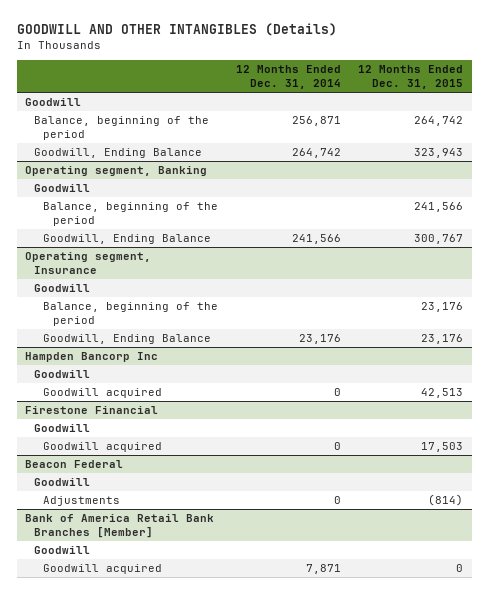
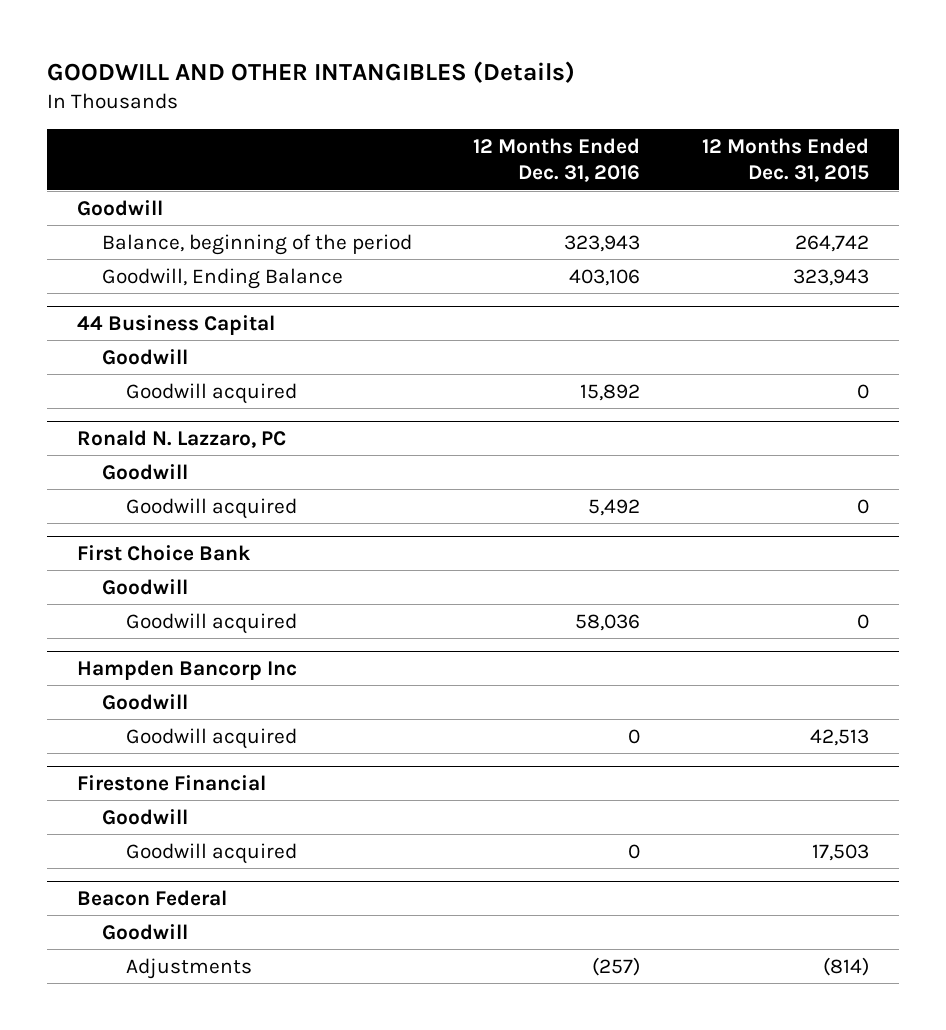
- | 12 Months Ended Dec. 31, 2014 | 12 Months Ended Dec. 31, 2015
+ | 12 Months Ended Dec. 31, 2016 | 12 Months Ended Dec. 31, 2015
- Operating segment, Banking
+ 44 Business Capital
- Balance, beginning of the period | | 241,566
- Goodwill, Ending Balance | 241,566 | 300,767
- Operating segment, Insurance
+ Goodwill acquired | 15,892 | 0
+ Ronald N. Lazzaro, PC
- Balance, beginning of the period | | 23,176
- Goodwill, Ending Balance | 23,176 | 23,176
+ Goodwill acquired | 5,492 | 0
+ First Choice Bank
+ Goodwill
+ Goodwill acquired | 58,036 | 0
- Bank of America Retail Bank Branches [Member]
- Goodwill
- Goodwill acquired | 7,871 | 0

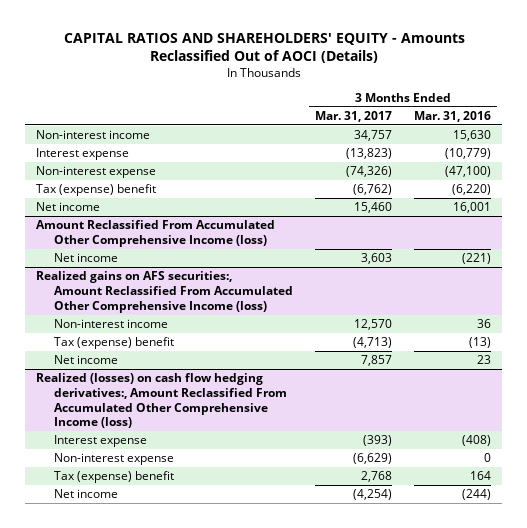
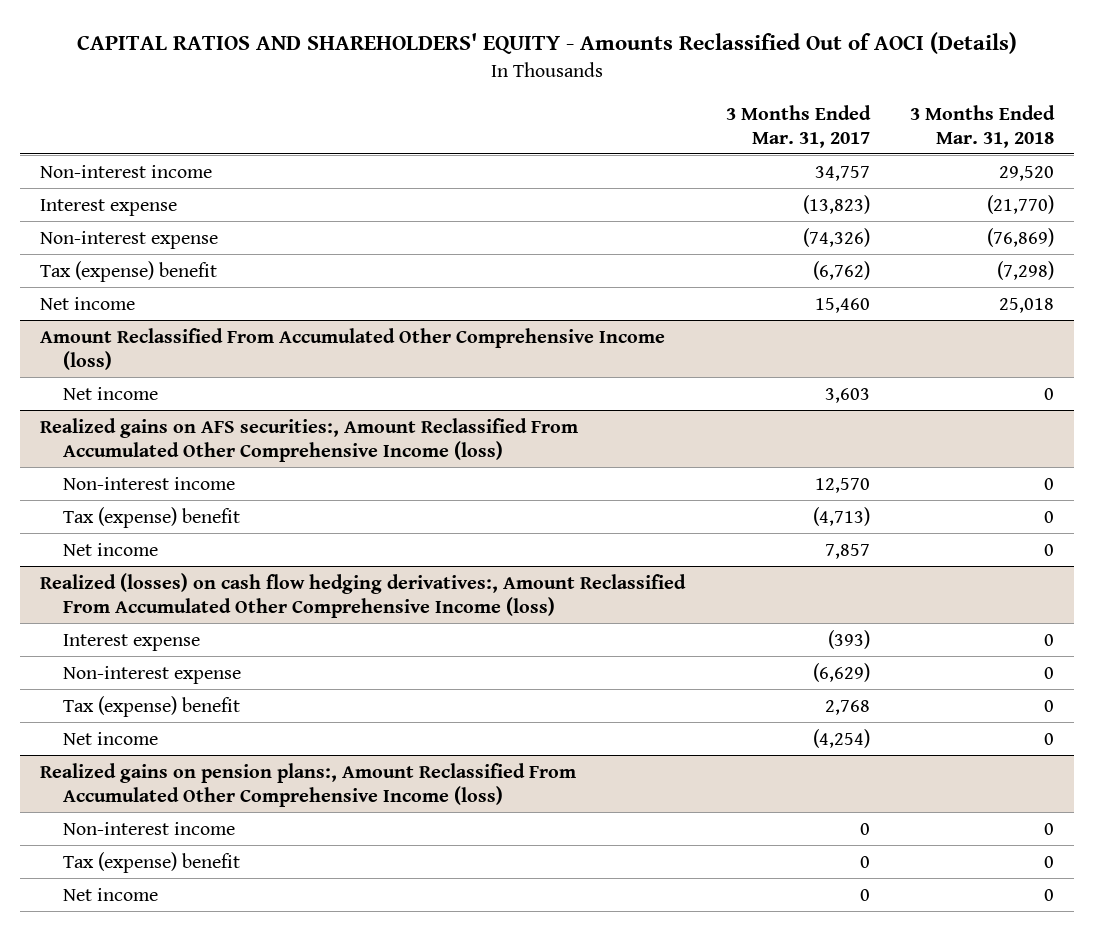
- | 3 Months Ended Mar. 31, 2017 | 3 Months Ended Mar. 31, 2016
+ | 3 Months Ended Mar. 31, 2017 | 3 Months Ended Mar. 31, 2018
+ Realized gains on pension plans:, Amount Reclassified From Accumulated Other Comprehensive Income (loss)
+ Non-interest income | 0 | 0
+ Tax (expense) benefit | 0 | 0
+ Net income | 0 | 0

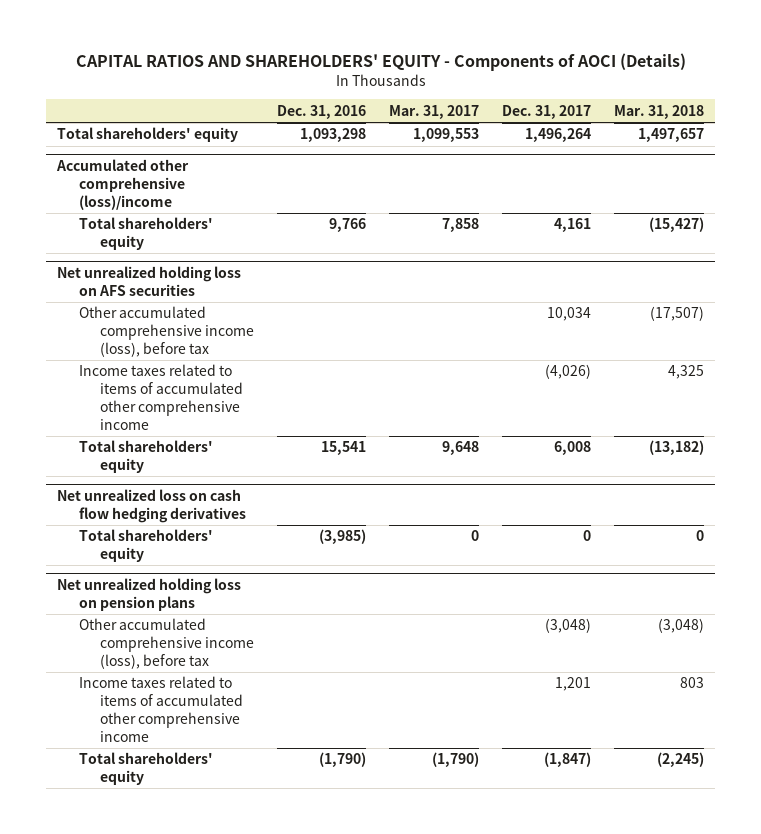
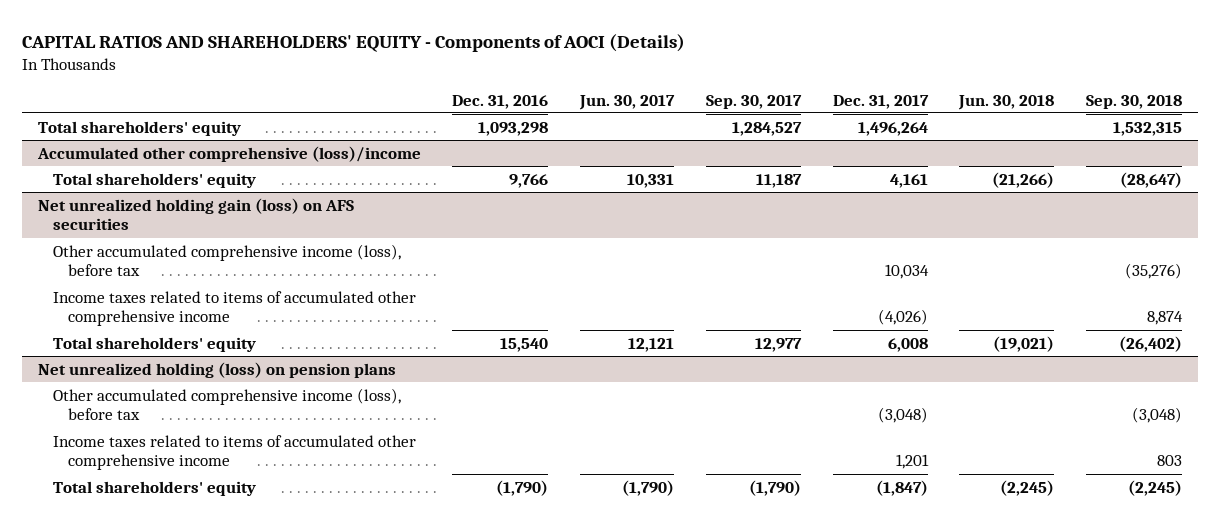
- | Dec. 31, 2016 | Mar. 31, 2017 | Dec. 31, 2017 | Mar. 31, 2018
+ | Dec. 31, 2016 | Jun. 30, 2017 | Sep. 30, 2017 | Dec. 31, 2017 | Jun. 30, 2018 | Sep. 30, 2018
- Net unrealized holding loss on AFS securities
+ Net unrealized holding gain (loss) on AFS securities
- Total shareholders' equity | 15,541 | 9,648 | 6,008 | (13,182)
- Net unrealized loss on cash flow hedging derivatives
- Total shareholders' equity | (3,985) | 0 | 0 | 0
- Net unrealized holding loss on pension plans
+ Total shareholders' equity | 15,540 | 12,121 | 12,977 | 6,008 | (19,021) | (26,402)
+ Net unrealized holding (loss) on pension plans

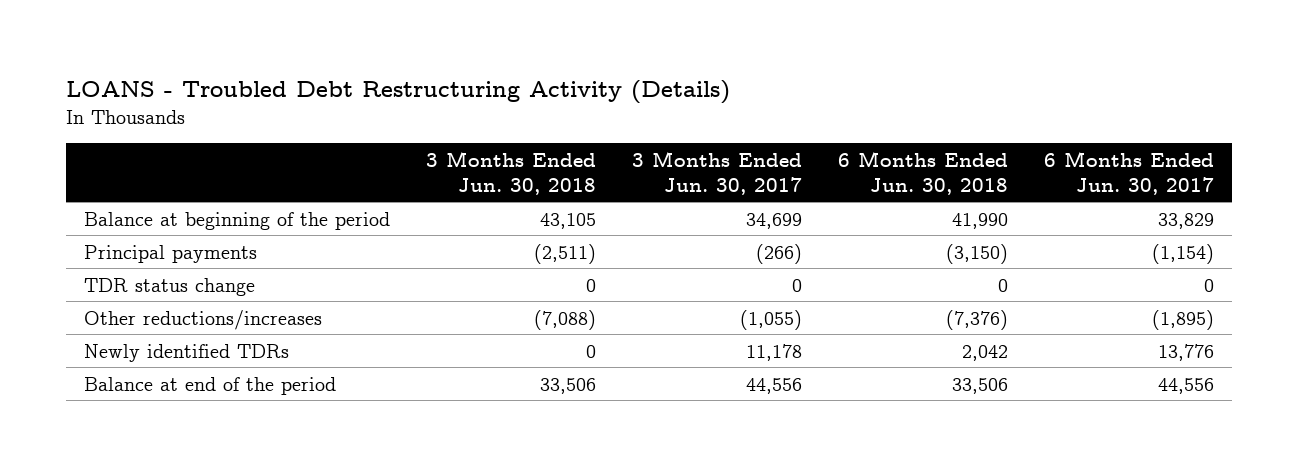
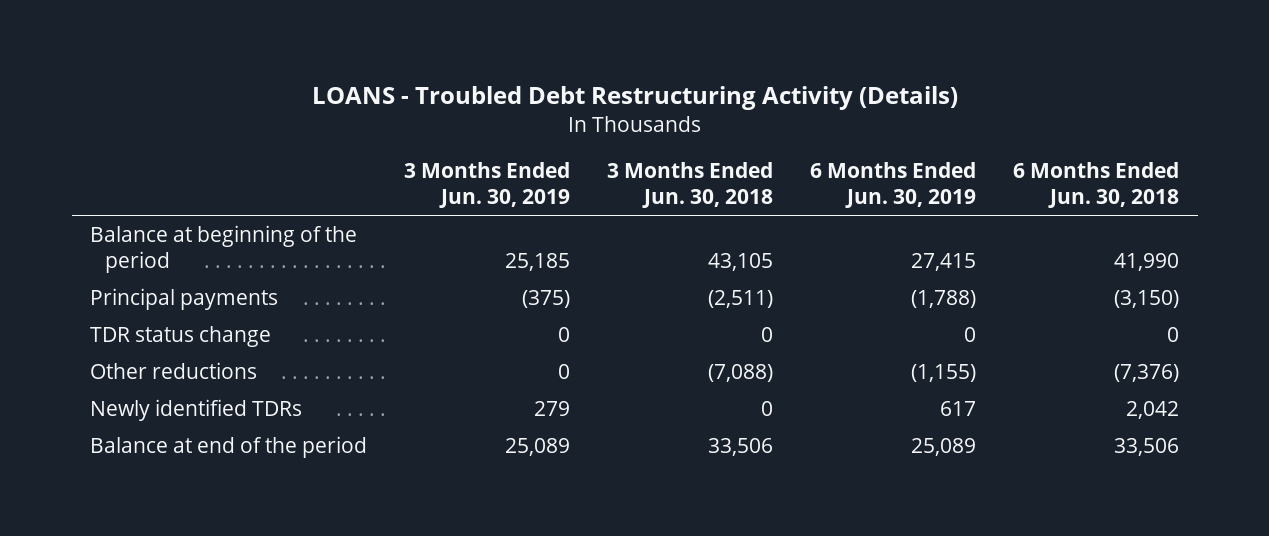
- | 3 Months Ended Jun. 30, 2018 | 3 Months Ended Jun. 30, 2017 | 6 Months Ended Jun. 30, 2018 | 6 Months Ended Jun. 30, 2017
+ | 3 Months Ended Jun. 30, 2019 | 3 Months Ended Jun. 30, 2018 | 6 Months Ended Jun. 30, 2019 | 6 Months Ended Jun. 30, 2018
- Other reductions/increases | (7,088) | (1,055) | (7,376) | (1,895)
+ Other reductions | 0 | (7,088) | (1,155) | (7,376)

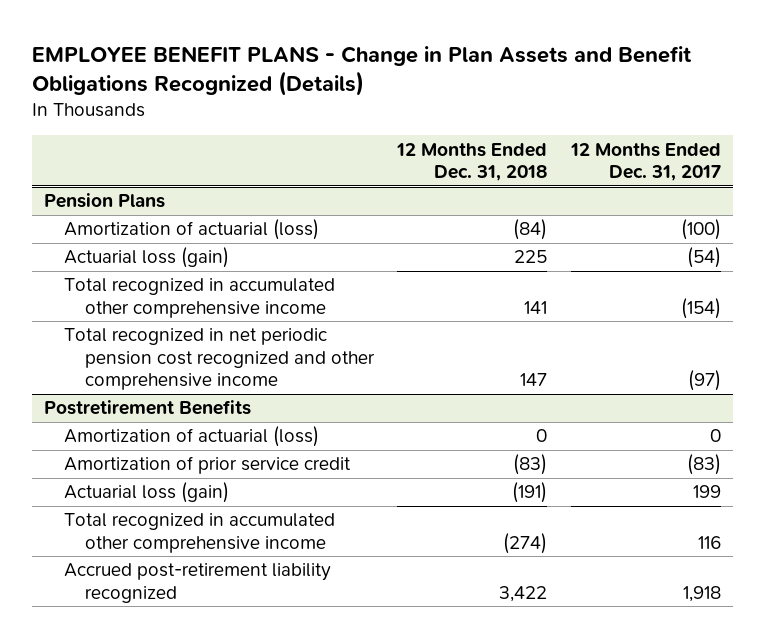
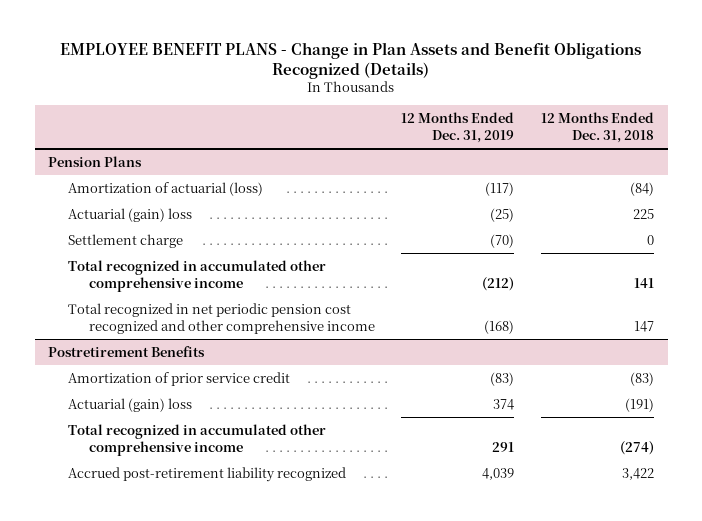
- | 12 Months Ended Dec. 31, 2018 | 12 Months Ended Dec. 31, 2017
+ | 12 Months Ended Dec. 31, 2019 | 12 Months Ended Dec. 31, 2018
@ Pension Plans
- Actuarial loss (gain) | 225 | (54)
+ Actuarial (gain) loss | (25) | 225
+ Settlement charge | (70) | 0
@ Postretirement Benefits
- Amortization of actuarial (loss) | 0 | 0
- Actuarial loss (gain) | (191) | 199
+ Actuarial (gain) loss | 374 | (191)

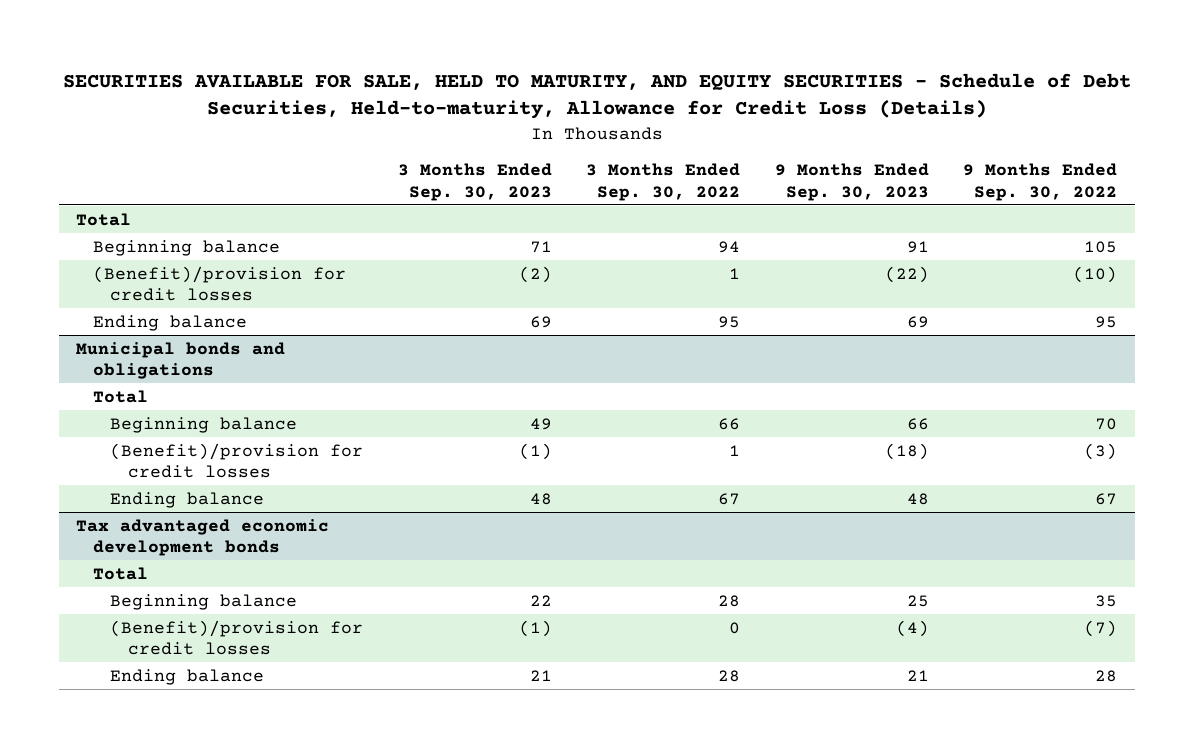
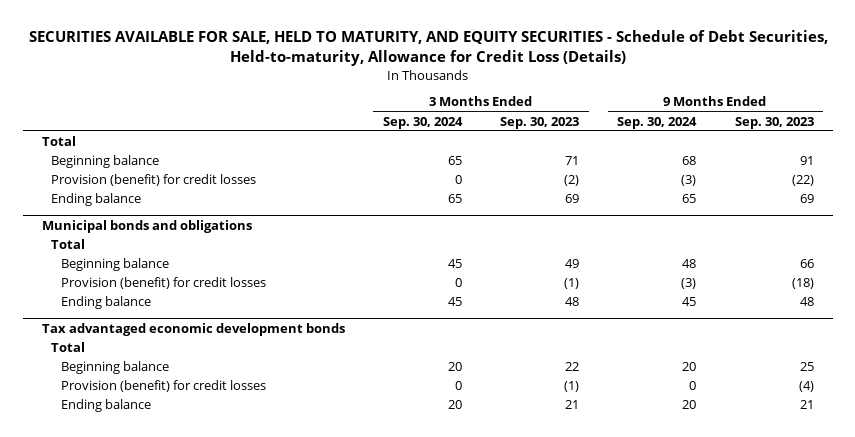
- | 3 Months Ended Sep. 30, 2023 | 3 Months Ended Sep. 30, 2022 | 9 Months Ended Sep. 30, 2023 | 9 Months Ended Sep. 30, 2022
+ | 3 Months Ended Sep. 30, 2024 | 3 Months Ended Sep. 30, 2023 | 9 Months Ended Sep. 30, 2024 | 9 Months Ended Sep. 30, 2023
- (Benefit)/provision for credit losses | (2) | 1 | (22) | (10)
+ Provision (benefit) for credit losses | 0 | (2) | (3) | (22)
@ Municipal bonds and obligations
- (Benefit)/provision for credit losses | (1) | 1 | (18) | (3)
+ Provision (benefit) for credit losses | 0 | (1) | (3) | (18)
@ Tax advantaged economic development bonds
- (Benefit)/provision for credit losses | (1) | 0 | (4) | (7)
+ Provision (benefit) for credit losses | 0 | (1) | 0 | (4)

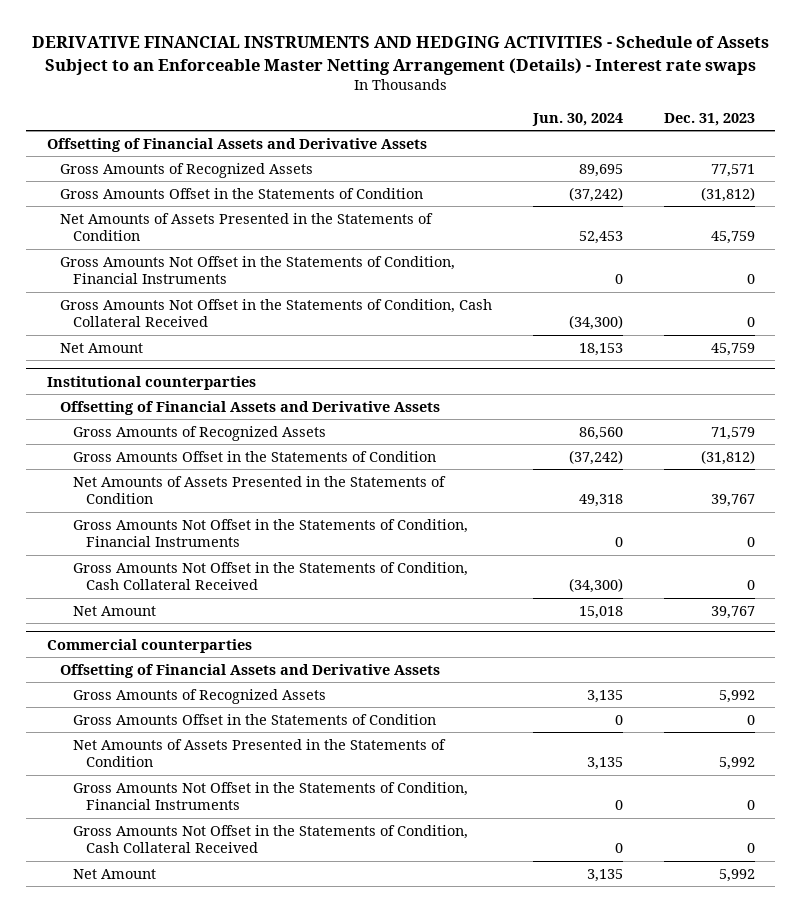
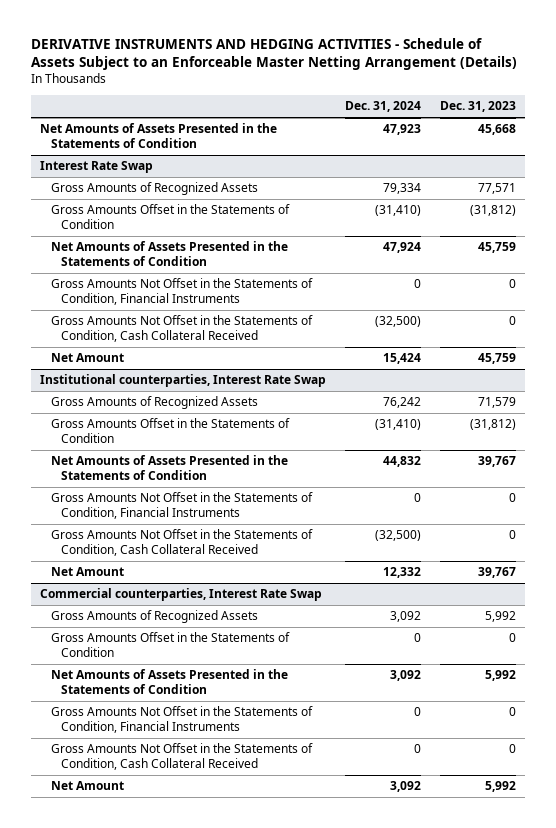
- DERIVATIVE FINANCIAL INSTRUMENTS AND HEDGING ACTIVITIES - Schedule of Assets Subject to an Enforceable Master Netting Arrangement (Details) - Interest rate swaps
+ DERIVATIVE INSTRUMENTS AND HEDGING ACTIVITIES - Schedule of Assets Subject to an Enforceable Master Netting Arrangement (Details)
- | Jun. 30, 2024 | Dec. 31, 2023
+ | Dec. 31, 2024 | Dec. 31, 2023
- Offsetting of Financial Assets and Derivative Assets
+ Net Amounts of Assets Presented in the Statements of Condition | 47,923 | 45,668
+ Interest Rate Swap
- Institutional counterparties
- Offsetting of Financial Assets and Derivative Assets
+ Institutional counterparties, Interest Rate Swap
- Commercial counterparties
- Offsetting of Financial Assets and Derivative Assets
+ Commercial counterparties, Interest Rate Swap

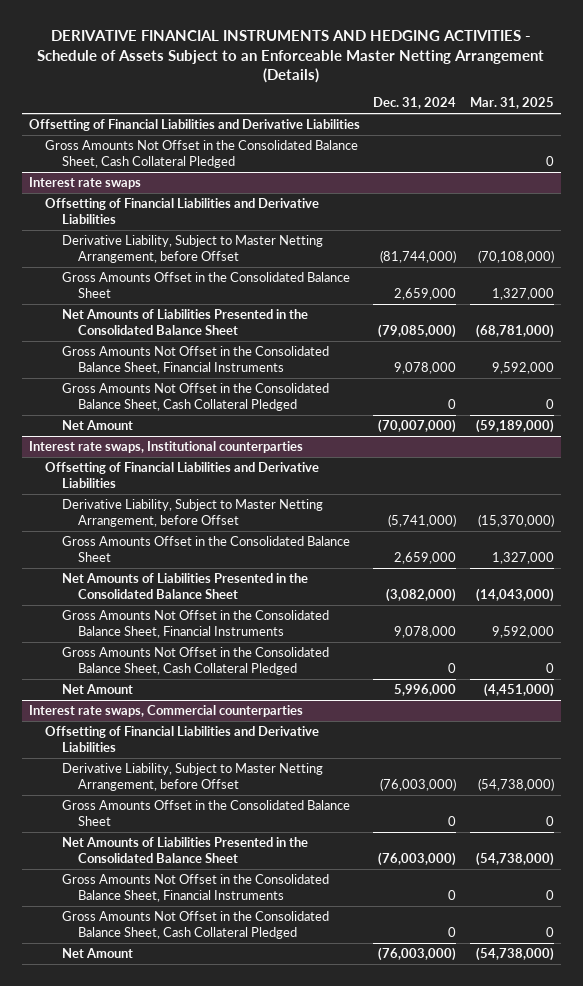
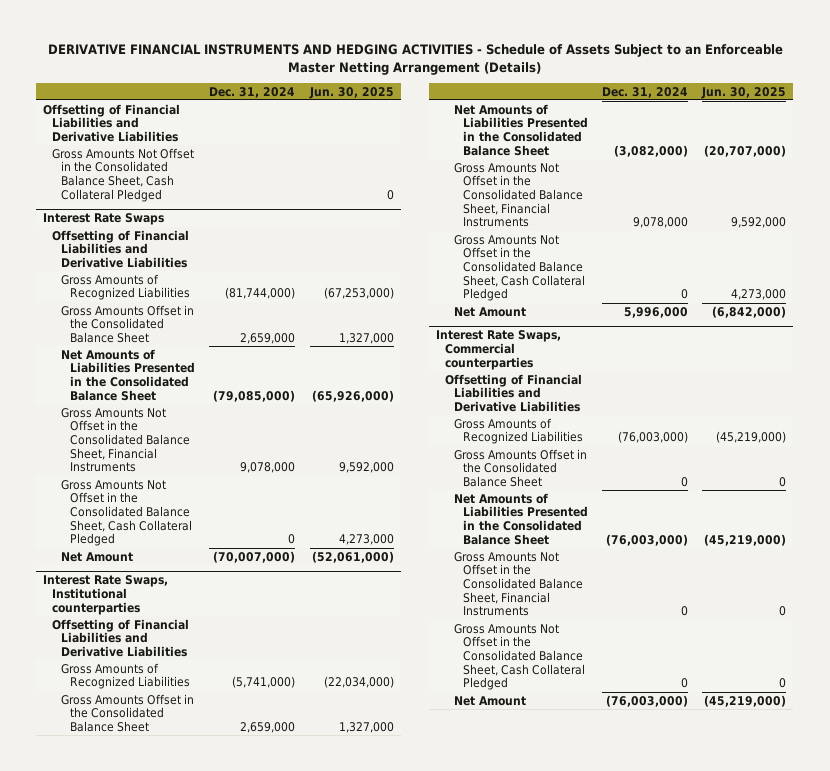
- | Dec. 31, 2024 | Mar. 31, 2025
+ | Dec. 31, 2024 | Jun. 30, 2025
- Interest rate swaps
+ Interest Rate Swaps
- Derivative Liability, Subject to Master Netting Arrangement, before Offset | (81,744,000) | (70,108,000)
+ Gross Amounts of Recognized Liabilities | (81,744,000) | (67,253,000)
- Interest rate swaps, Institutional counterparties
+ Interest Rate Swaps, Institutional counterparties
- Derivative Liability, Subject to Master Netting Arrangement, before Offset | (5,741,000) | (15,370,000)
+ Gross Amounts of Recognized Liabilities | (5,741,000) | (22,034,000)
- Interest rate swaps, Commercial counterparties
+ Interest Rate Swaps, Commercial counterparties
- Derivative Liability, Subject to Master Netting Arrangement, before Offset | (76,003,000) | (54,738,000)
+ Gross Amounts of Recognized Liabilities | (76,003,000) | (45,219,000)

